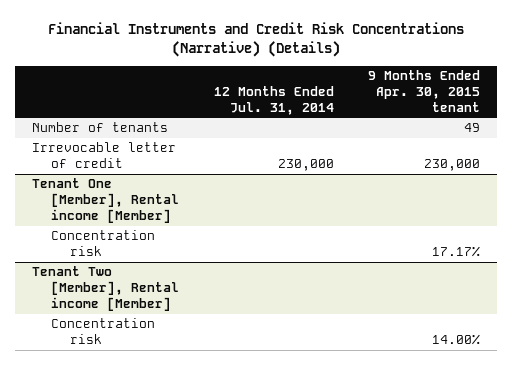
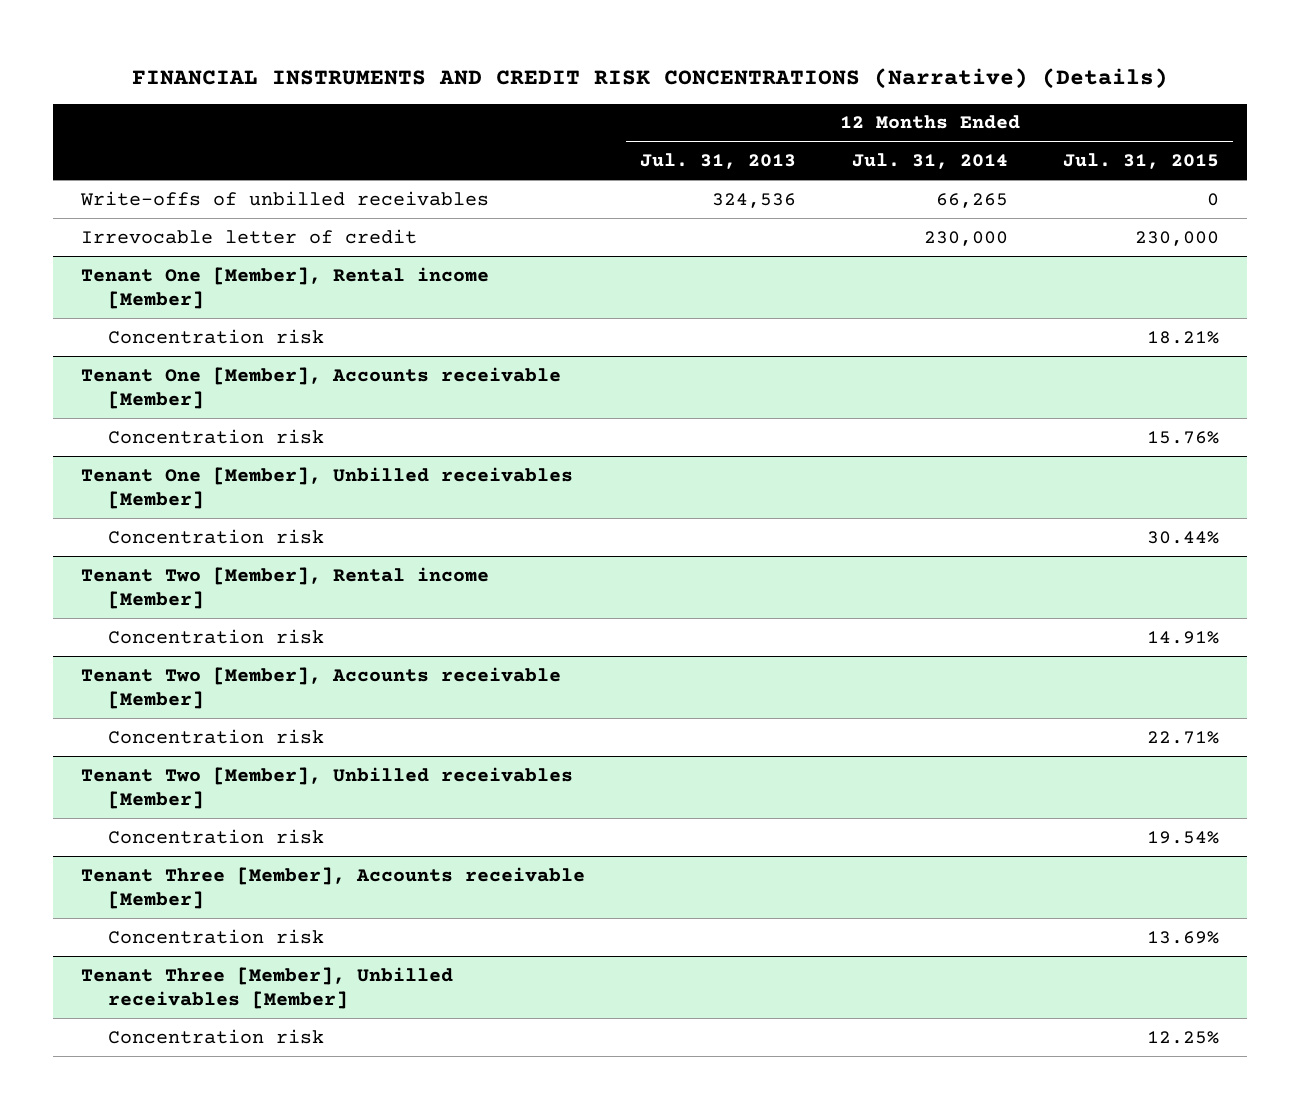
- Financial Instruments and Credit Risk Concentrations (Narrative) (Details)
+ FINANCIAL INSTRUMENTS AND CREDIT RISK CONCENTRATIONS (Narrative) (Details)
- | 12 Months Ended Jul. 31, 2014 | 9 Months Ended Apr. 30, 2015 tenant
+ | 12 Months Ended Jul. 31, 2013 | 12 Months Ended Jul. 31, 2014 | 12 Months Ended Jul. 31, 2015
- Number of tenants | | 49
+ Write-offs of unbilled receivables | 324,536 | 66,265 | 0
+ Tenant One [Member], Accounts receivable [Member]
+ Concentration risk | | | 15.76%
+ Tenant One [Member], Unbilled receivables [Member]
+ Concentration risk | | | 30.44%
+ Tenant Two [Member], Accounts receivable [Member]
+ Concentration risk | | | 22.71%
+ Tenant Two [Member], Unbilled receivables [Member]
+ Concentration risk | | | 19.54%
+ Tenant Three [Member], Accounts receivable [Member]
+ Concentration risk | | | 13.69%
+ Tenant Three [Member], Unbilled receivables [Member]
+ Concentration risk | | | 12.25%

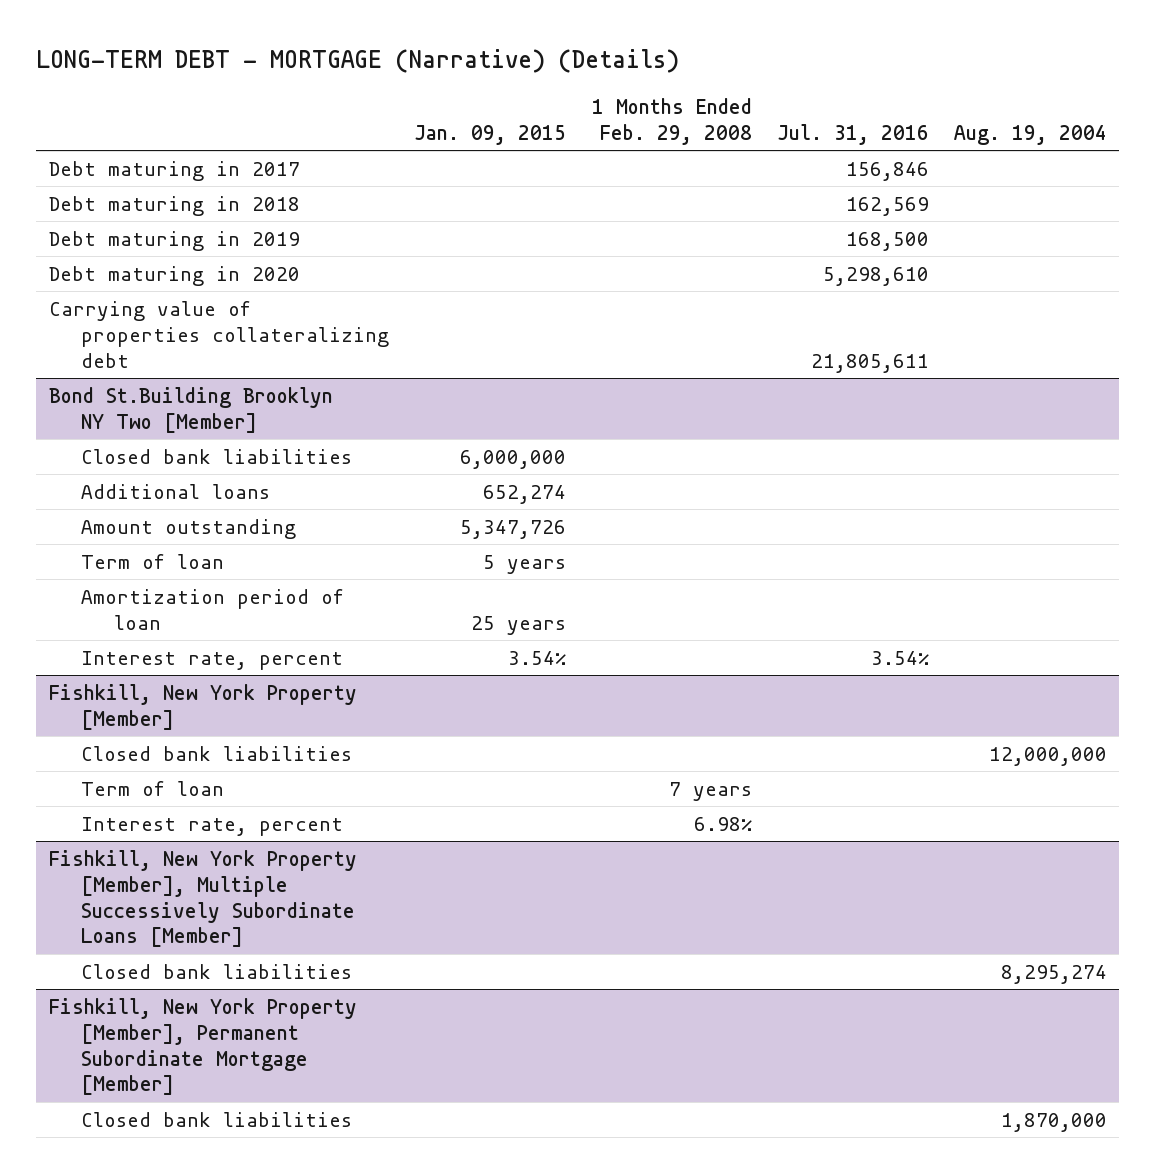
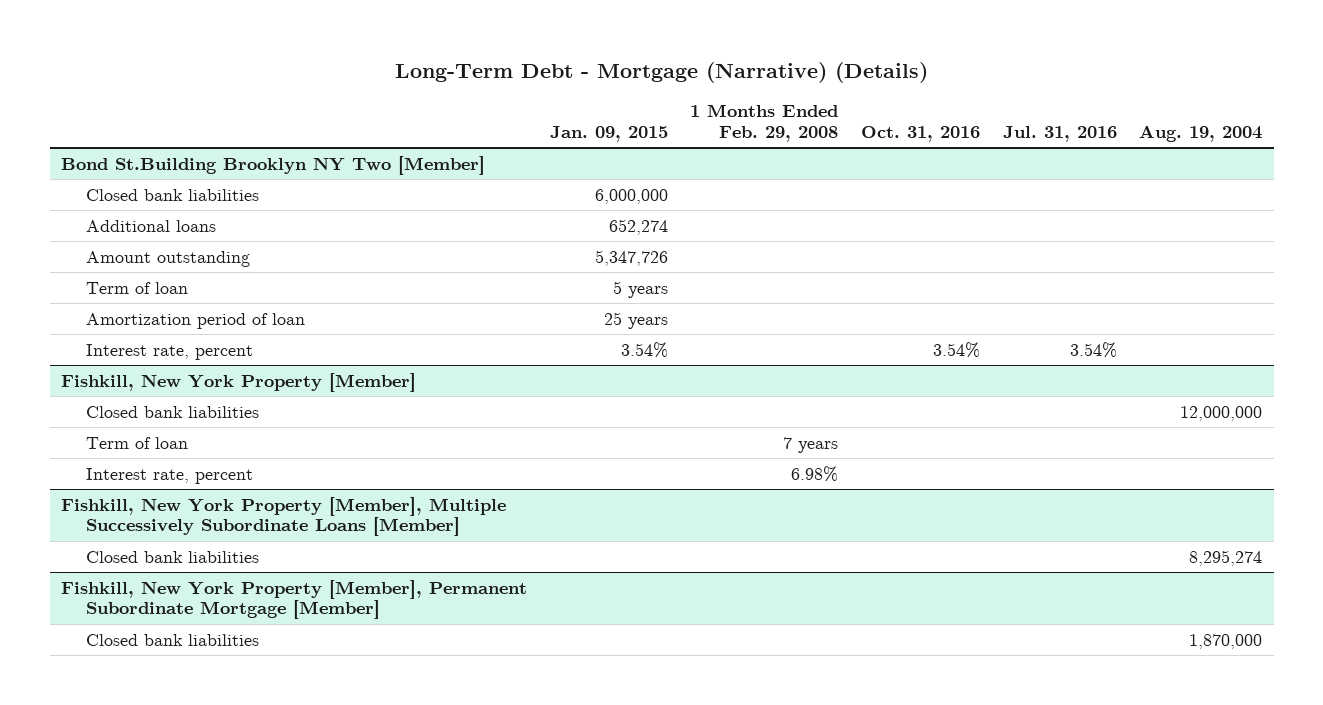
- LONG-TERM DEBT - MORTGAGE (Narrative) (Details)
+ Long-Term Debt - Mortgage (Narrative) (Details)
- | Jan. 09, 2015 | 1 Months Ended Feb. 29, 2008 | Jul. 31, 2016 | Aug. 19, 2004
+ | Jan. 09, 2015 | 1 Months Ended Feb. 29, 2008 | Oct. 31, 2016 | Jul. 31, 2016 | Aug. 19, 2004
- Debt maturing in 2017 | | | 156,846 |
- Debt maturing in 2018 | | | 162,569 |
- Debt maturing in 2019 | | | 168,500 |
- Debt maturing in 2020 | | | 5,298,610 |
- Carrying value of properties collateralizing debt | | | 21,805,611 |

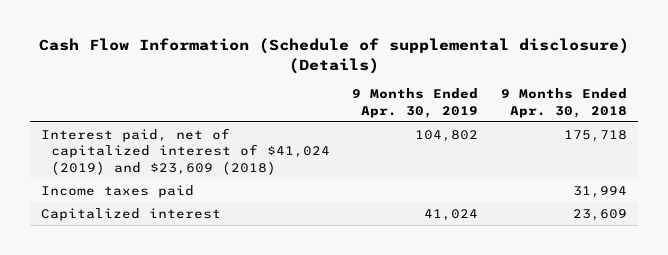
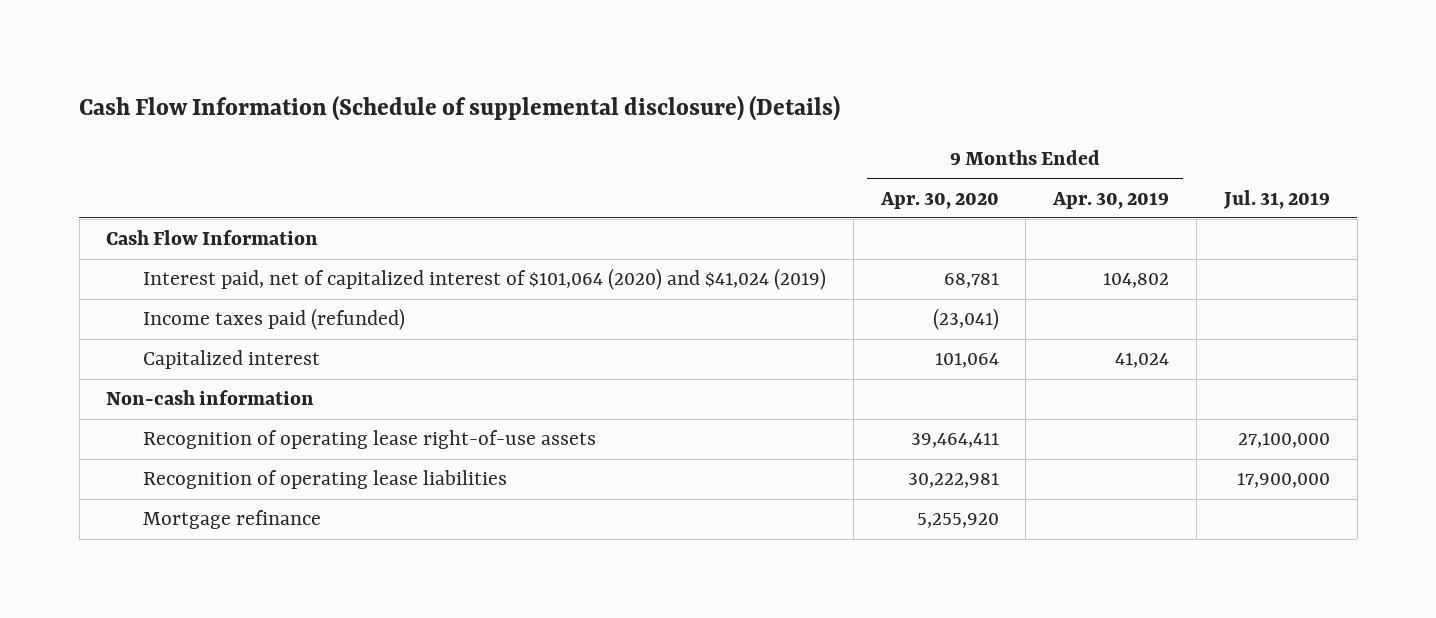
- | 9 Months Ended Apr. 30, 2019 | 9 Months Ended Apr. 30, 2018
+ | 9 Months Ended Apr. 30, 2020 | 9 Months Ended Apr. 30, 2019 | Jul. 31, 2019
- Interest paid, net of capitalized interest of $41,024 (2019) and $23,609 (2018) | 104,802 | 175,718
- Income taxes paid | | 31,994
+ Cash Flow Information
+ Interest paid, net of capitalized interest of $101,064 (2020) and $41,024 (2019) | 68,781 | 104,802 |
+ Income taxes paid (refunded) | (23,041) | |
+ Non-cash information
+ Recognition of operating lease right-of-use assets | 39,464,411 | | 27,100,000
+ Recognition of operating lease liabilities | 30,222,981 | | 17,900,000
+ Mortgage refinance | 5,255,920 | |

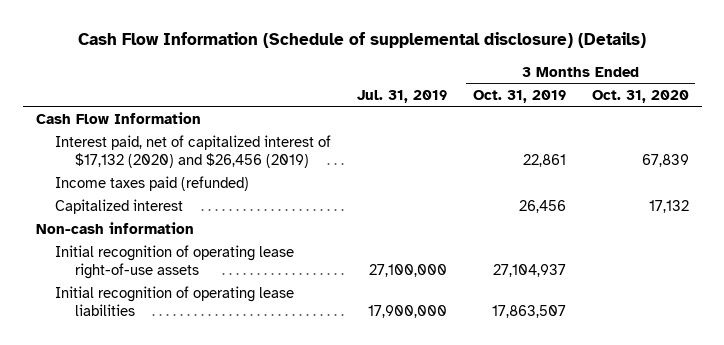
- | 9 Months Ended Apr. 30, 2020 | 9 Months Ended Apr. 30, 2019 | Jul. 31, 2019
+ | Jul. 31, 2019 | 3 Months Ended Oct. 31, 2019 | 3 Months Ended Oct. 31, 2020
- Interest paid, net of capitalized interest of $101,064 (2020) and $41,024 (2019) | 68,781 | 104,802 |
+ Interest paid, net of capitalized interest of $17,132 (2020) and $26,456 (2019) | | 22,861 | 67,839
- Recognition of operating lease right-of-use assets | 39,464,411 | | 27,100,000
- Recognition of operating lease liabilities | 30,222,981 | | 17,900,000
- Mortgage refinance | 5,255,920 | |
+ Initial recognition of operating lease right-of-use assets | 27,100,000 | 27,104,937 |
+ Initial recognition of operating lease liabilities | 17,900,000 | 17,863,507 |

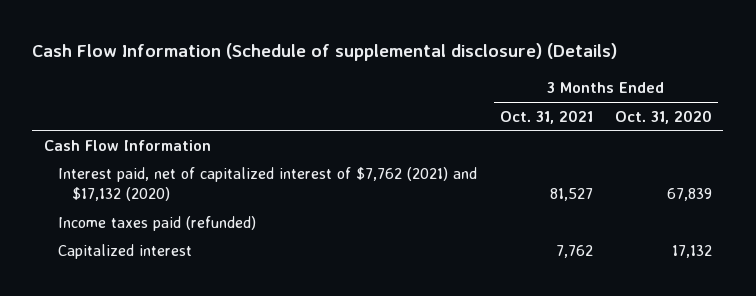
- | Jul. 31, 2019 | 3 Months Ended Oct. 31, 2019 | 3 Months Ended Oct. 31, 2020
+ | 3 Months Ended Oct. 31, 2021 | 3 Months Ended Oct. 31, 2020
- Interest paid, net of capitalized interest of $17,132 (2020) and $26,456 (2019) | | 22,861 | 67,839
+ Interest paid, net of capitalized interest of $7,762 (2021) and $17,132 (2020) | 81,527 | 67,839
- Non-cash information
- Initial recognition of operating lease right-of-use assets | 27,100,000 | 27,104,937 |
- Initial recognition of operating lease liabilities | 17,900,000 | 17,863,507 |

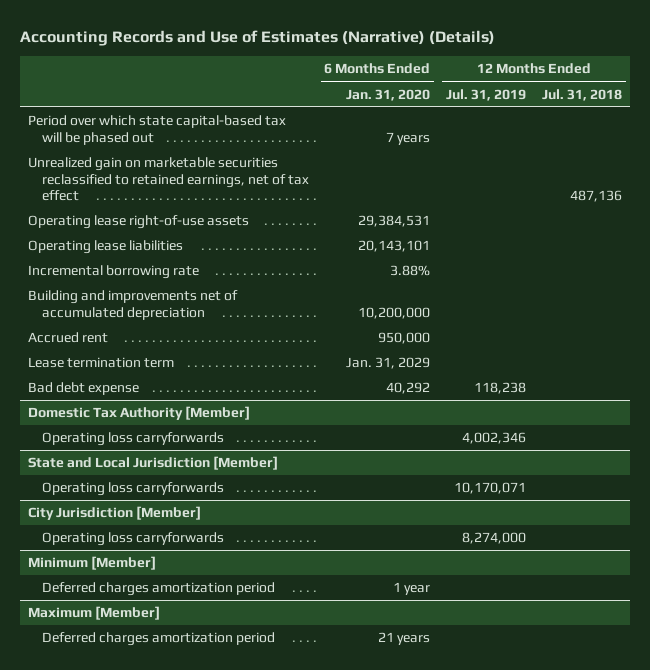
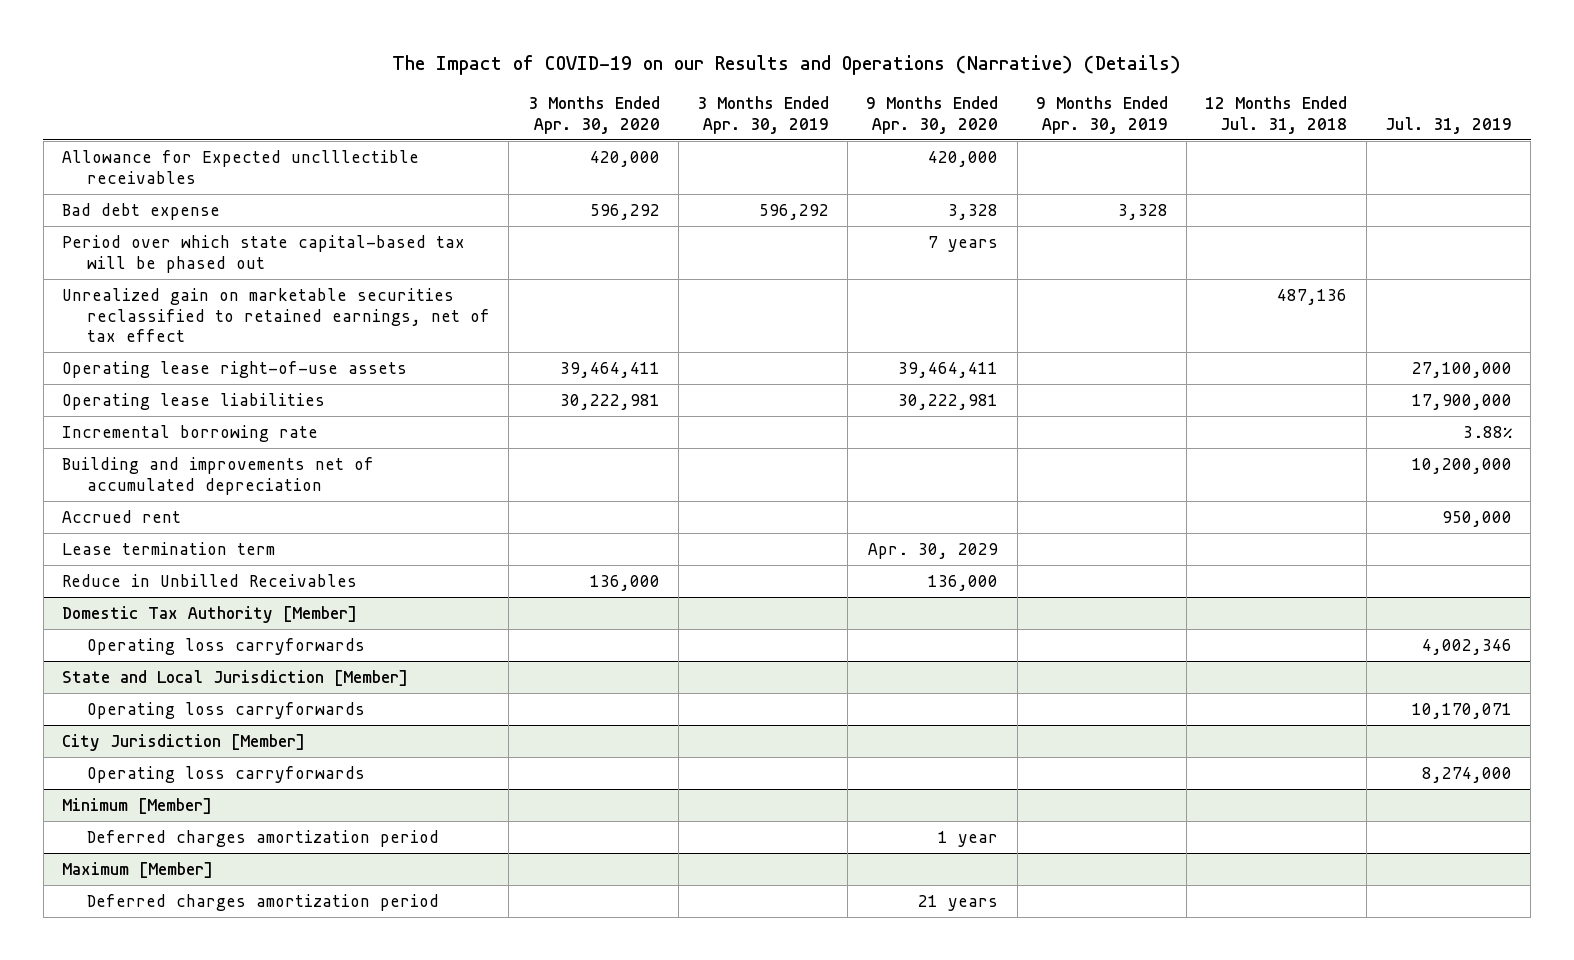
- Accounting Records and Use of Estimates (Narrative) (Details)
+ The Impact of COVID-19 on our Results and Operations (Narrative) (Details)
- | 6 Months Ended Jan. 31, 2020 | 12 Months Ended Jul. 31, 2019 | 12 Months Ended Jul. 31, 2018
+ | 3 Months Ended Apr. 30, 2020 | 3 Months Ended Apr. 30, 2019 | 9 Months Ended Apr. 30, 2020 | 9 Months Ended Apr. 30, 2019 | 12 Months Ended Jul. 31, 2018 | Jul. 31, 2019
+ Allowance for Expected unclllectible receivables | 420,000 | | 420,000 | | |
moved up: Bad debt expense | 596,292 | 596,292 | 3,328 | 3,328 | |
+ Reduce in Unbilled Receivables | 136,000 | | 136,000 | | |

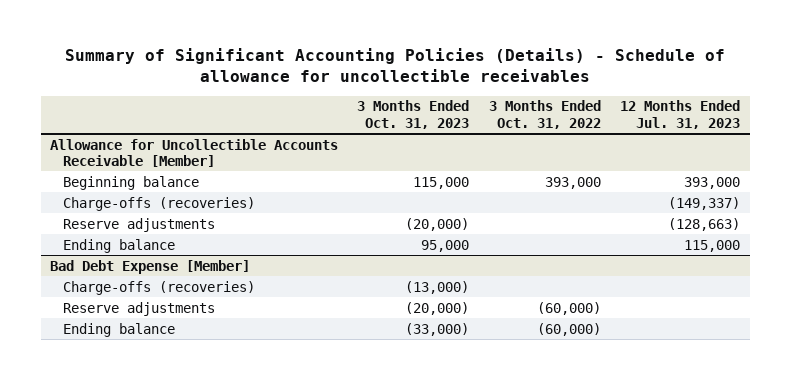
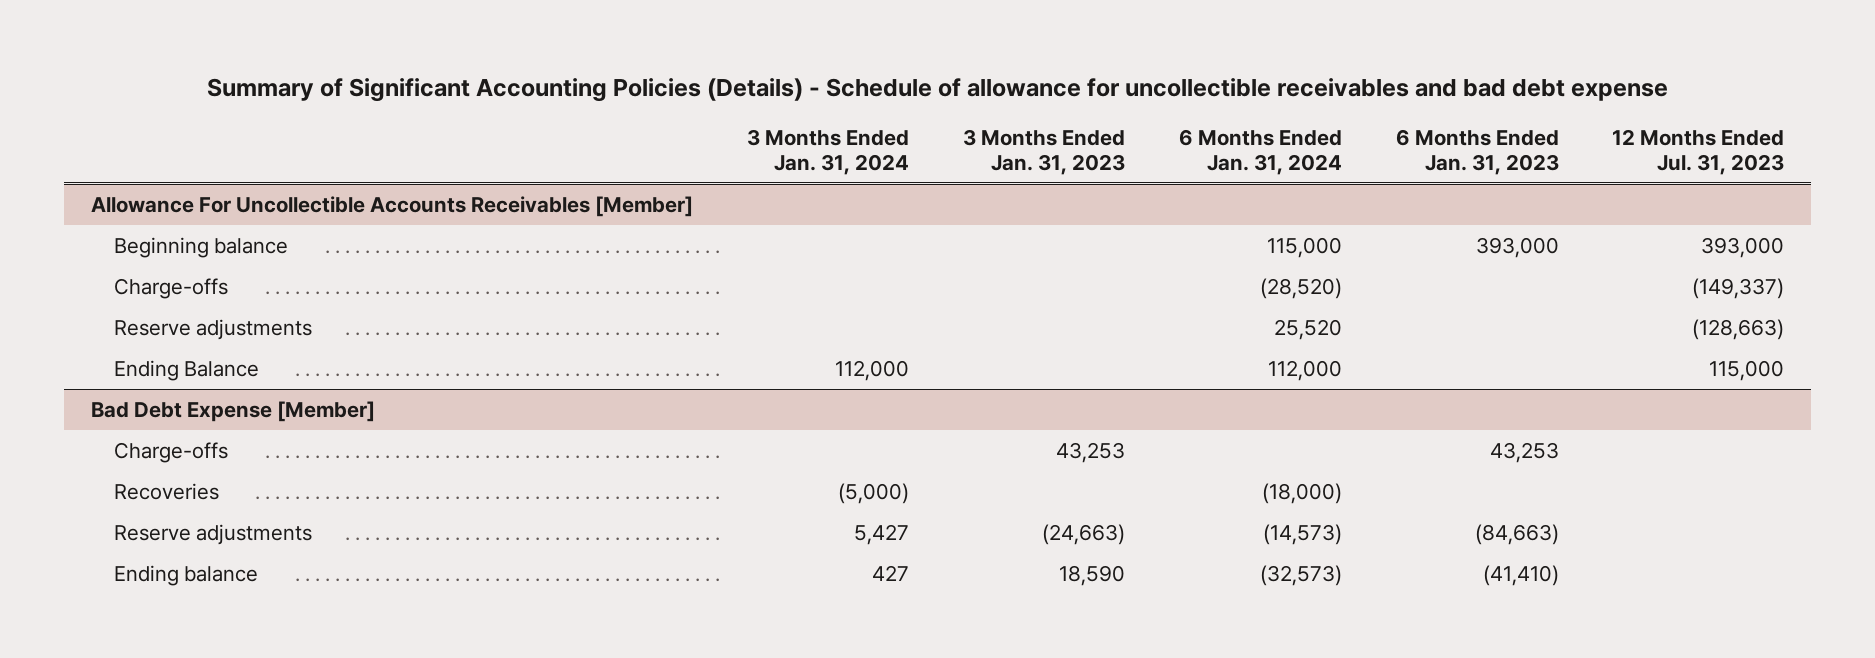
- Summary of Significant Accounting Policies (Details) - Schedule of allowance for uncollectible receivables
+ Summary of Significant Accounting Policies (Details) - Schedule of allowance for uncollectible receivables and bad debt expense
- | 3 Months Ended Oct. 31, 2023 | 3 Months Ended Oct. 31, 2022 | 12 Months Ended Jul. 31, 2023
+ | 3 Months Ended Jan. 31, 2024 | 3 Months Ended Jan. 31, 2023 | 6 Months Ended Jan. 31, 2024 | 6 Months Ended Jan. 31, 2023 | 12 Months Ended Jul. 31, 2023
- Allowance for Uncollectible Accounts Receivable [Member]
+ Allowance For Uncollectible Accounts Receivables [Member]
- Charge-offs (recoveries) | | | (149,337)
+ Charge-offs | | | (28,520) | | (149,337)
- Ending balance | 95,000 | | 115,000
+ Ending Balance | 112,000 | | 112,000 | | 115,000
@ Bad Debt Expense [Member]
- Charge-offs (recoveries) | (13,000) | |
+ Charge-offs | | 43,253 | | 43,253 |
+ Recoveries | (5,000) | | (18,000) | |

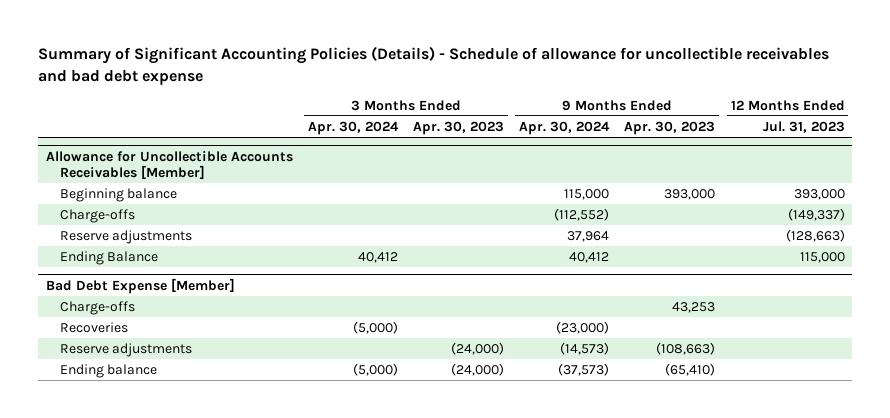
- | 3 Months Ended Jan. 31, 2024 | 3 Months Ended Jan. 31, 2023 | 6 Months Ended Jan. 31, 2024 | 6 Months Ended Jan. 31, 2023 | 12 Months Ended Jul. 31, 2023
+ | 3 Months Ended Apr. 30, 2024 | 3 Months Ended Apr. 30, 2023 | 9 Months Ended Apr. 30, 2024 | 9 Months Ended Apr. 30, 2023 | 12 Months Ended Jul. 31, 2023
- Allowance For Uncollectible Accounts Receivables [Member]
+ Allowance for Uncollectible Accounts Receivables [Member]

